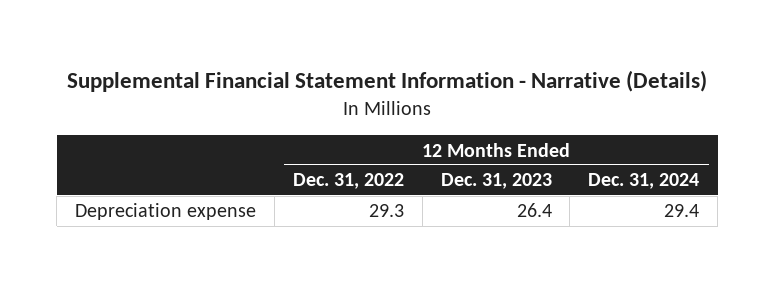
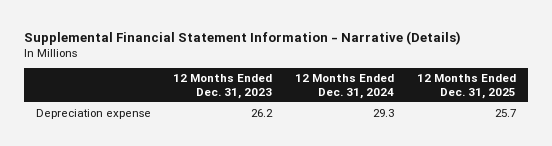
- | 12 Months Ended Dec. 31, 2022 | 12 Months Ended Dec. 31, 2023 | 12 Months Ended Dec. 31, 2024
+ | 12 Months Ended Dec. 31, 2023 | 12 Months Ended Dec. 31, 2024 | 12 Months Ended Dec. 31, 2025
- Depreciation expense | 29.3 | 26.4 | 29.4
+ Depreciation expense | 26.2 | 29.3 | 25.7

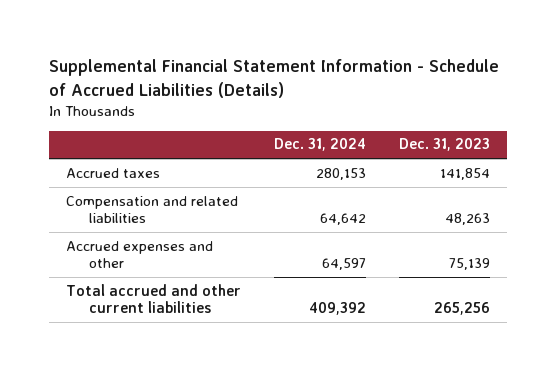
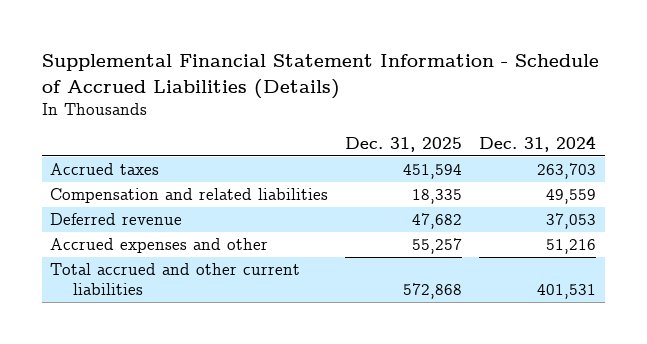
- | Dec. 31, 2024 | Dec. 31, 2023
+ | Dec. 31, 2025 | Dec. 31, 2024
- Accrued taxes | 280,153 | 141,854
- Compensation and related liabilities | 64,642 | 48,263
- Accrued expenses and other | 64,597 | 75,139
- Total accrued and other current liabilities | 409,392 | 265,256
+ Accrued taxes | 451,594 | 263,703
+ Compensation and related liabilities | 18,335 | 49,559
+ Deferred revenue | 47,682 | 37,053
+ Accrued expenses and other | 55,257 | 51,216
+ Total accrued and other current liabilities | 572,868 | 401,531

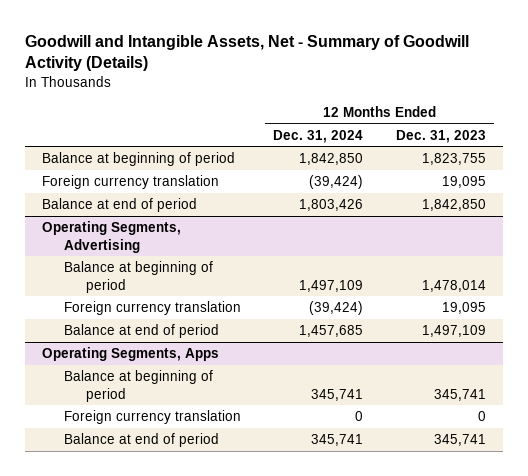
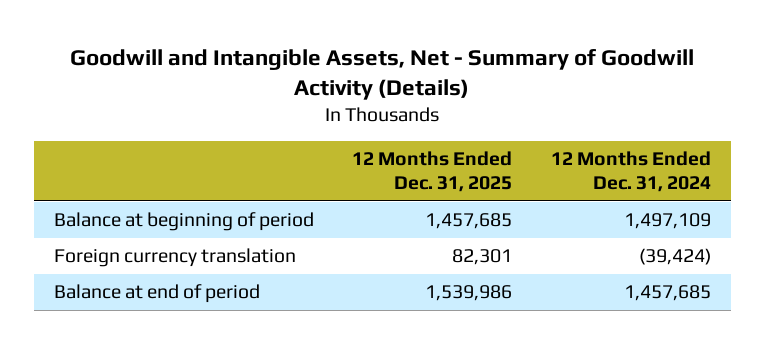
- | 12 Months Ended Dec. 31, 2024 | 12 Months Ended Dec. 31, 2023
+ | 12 Months Ended Dec. 31, 2025 | 12 Months Ended Dec. 31, 2024
- Balance at beginning of period | 1,842,850 | 1,823,755
- Foreign currency translation | (39,424) | 19,095
- Balance at end of period | 1,803,426 | 1,842,850
- Operating Segments, Advertising
- Operating Segments, Apps
- Balance at beginning of period | 345,741 | 345,741
- Foreign currency translation | 0 | 0
- Balance at end of period | 345,741 | 345,741

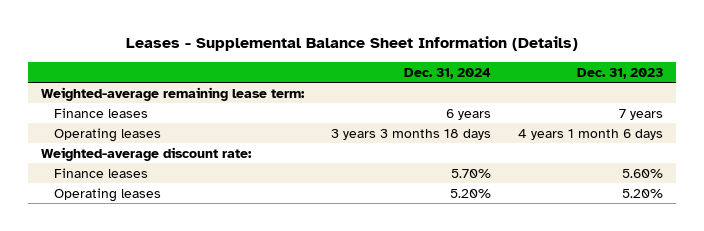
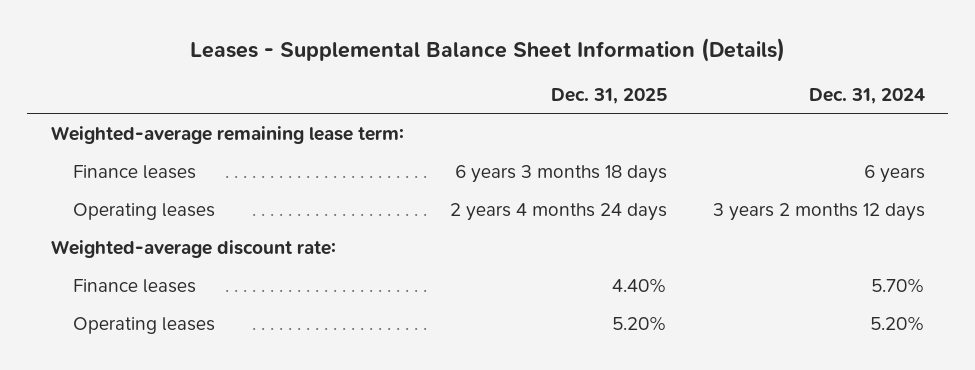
- | Dec. 31, 2024 | Dec. 31, 2023
+ | Dec. 31, 2025 | Dec. 31, 2024
- Operating leases | 3 years 3 months 18 days | 4 years 1 month 6 days
+ Operating leases | 2 years 4 months 24 days | 3 years 2 months 12 days

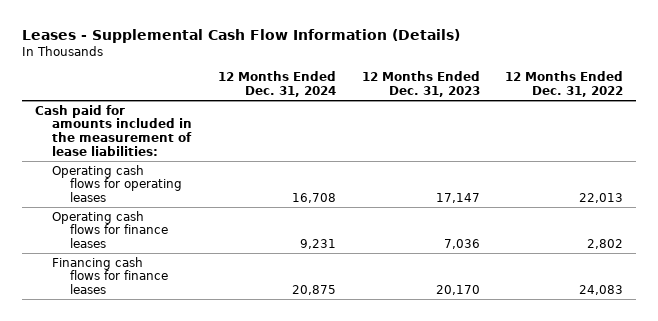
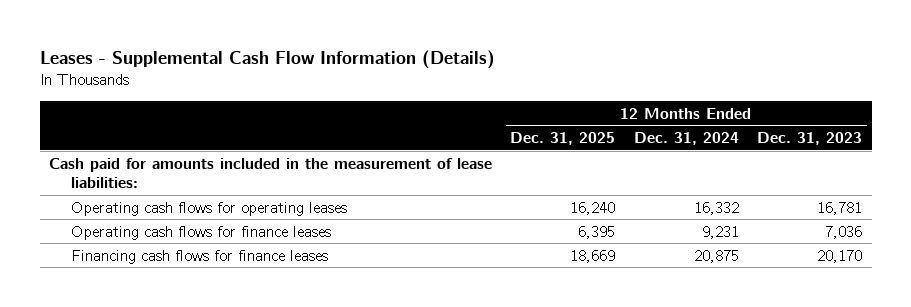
- | 12 Months Ended Dec. 31, 2024 | 12 Months Ended Dec. 31, 2023 | 12 Months Ended Dec. 31, 2022
+ | 12 Months Ended Dec. 31, 2025 | 12 Months Ended Dec. 31, 2024 | 12 Months Ended Dec. 31, 2023
- Operating cash flows for operating leases | 16,708 | 17,147 | 22,013
+ Operating cash flows for operating leases | 16,240 | 16,332 | 16,781

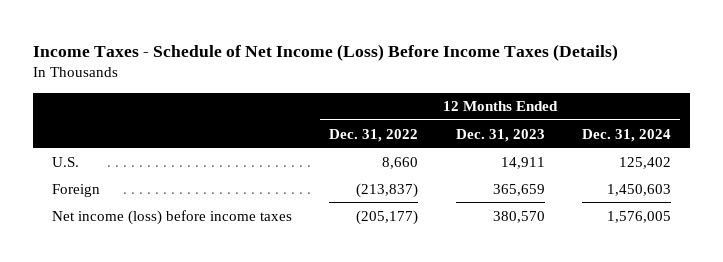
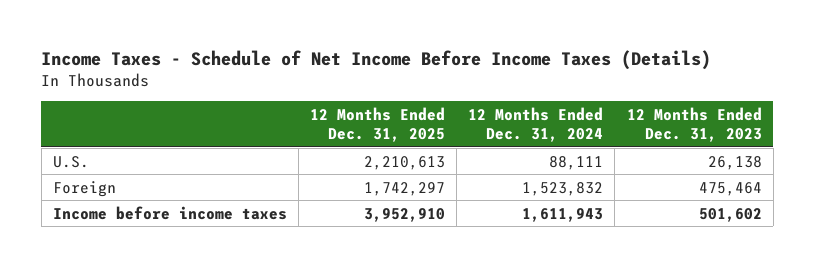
- Income Taxes - Schedule of Net Income (Loss) Before Income Taxes (Details)
+ Income Taxes - Schedule of Net Income Before Income Taxes (Details)
- | 12 Months Ended Dec. 31, 2022 | 12 Months Ended Dec. 31, 2023 | 12 Months Ended Dec. 31, 2024
+ | 12 Months Ended Dec. 31, 2025 | 12 Months Ended Dec. 31, 2024 | 12 Months Ended Dec. 31, 2023
- U.S. | 8,660 | 14,911 | 125,402
- Foreign | (213,837) | 365,659 | 1,450,603
- Net income (loss) before income taxes | (205,177) | 380,570 | 1,576,005
+ U.S. | 2,210,613 | 88,111 | 26,138
+ Foreign | 1,742,297 | 1,523,832 | 475,464
+ Income before income taxes | 3,952,910 | 1,611,943 | 501,602

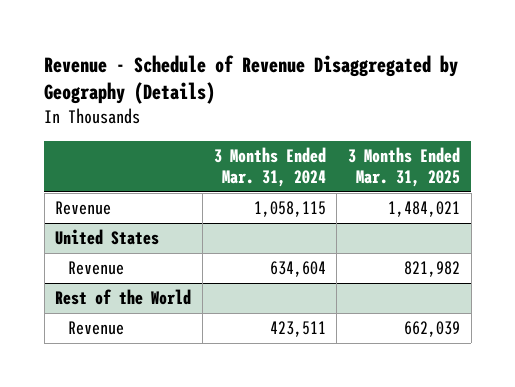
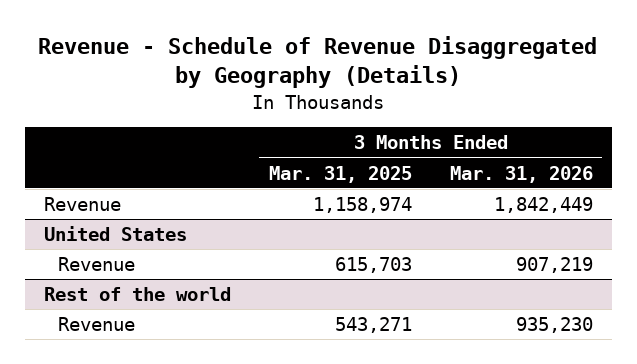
- | 3 Months Ended Mar. 31, 2024 | 3 Months Ended Mar. 31, 2025
+ | 3 Months Ended Mar. 31, 2025 | 3 Months Ended Mar. 31, 2026
- Revenue | 1,058,115 | 1,484,021
+ Revenue | 1,158,974 | 1,842,449
@ United States
- Revenue | 634,604 | 821,982
- Rest of the World
- Revenue | 423,511 | 662,039
@ United States
+ Revenue | 615,703 | 907,219
+ Rest of the world
+ Revenue | 543,271 | 935,230

